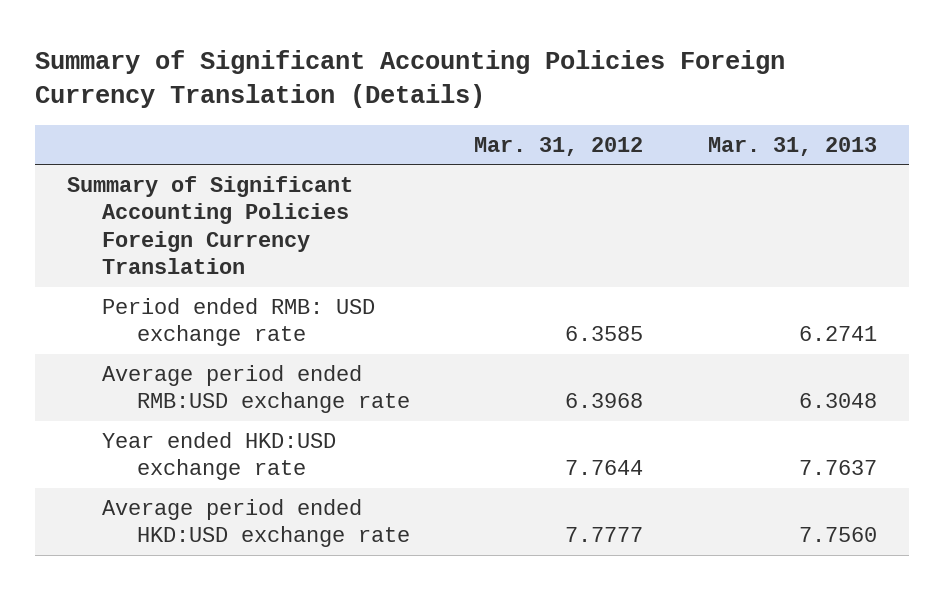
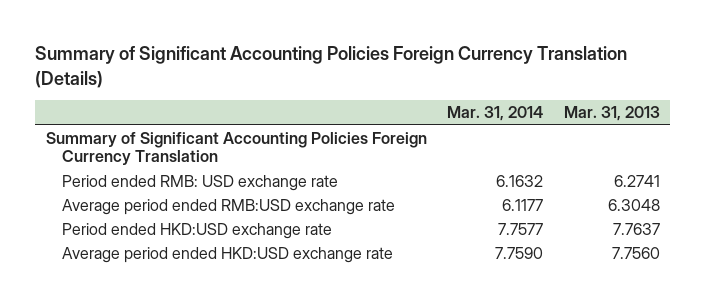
- | Mar. 31, 2012 | Mar. 31, 2013
+ | Mar. 31, 2014 | Mar. 31, 2013
- Year ended HKD:USD exchange rate | 7.7644 | 7.7637
+ Period ended HKD:USD exchange rate | 7.7577 | 7.7637

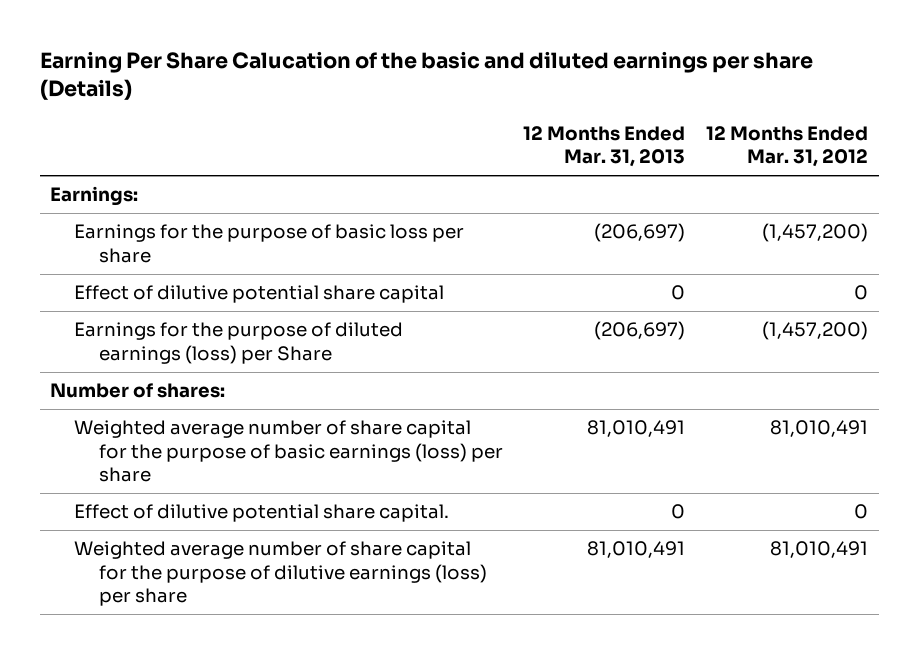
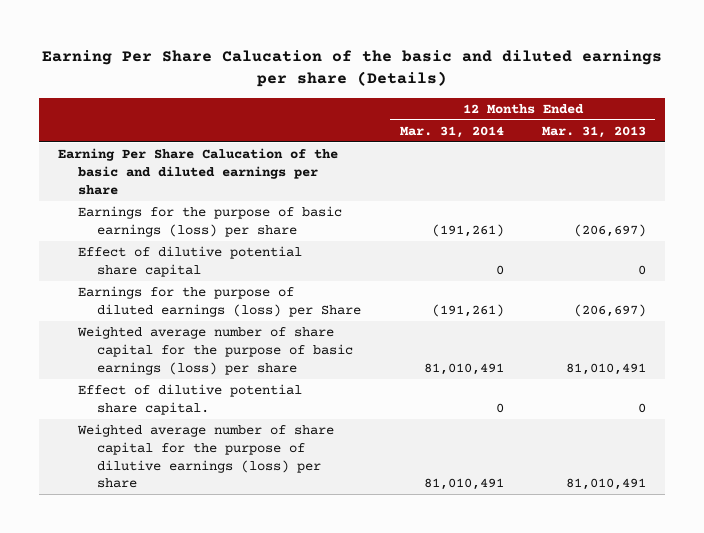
- | 12 Months Ended Mar. 31, 2013 | 12 Months Ended Mar. 31, 2012
+ | 12 Months Ended Mar. 31, 2014 | 12 Months Ended Mar. 31, 2013
- Earnings:
- Earnings for the purpose of basic loss per share | (206,697) | (1,457,200)
+ Earning Per Share Calucation of the basic and diluted earnings per share
+ Earnings for the purpose of basic earnings (loss) per share | (191,261) | (206,697)
- Number of shares:

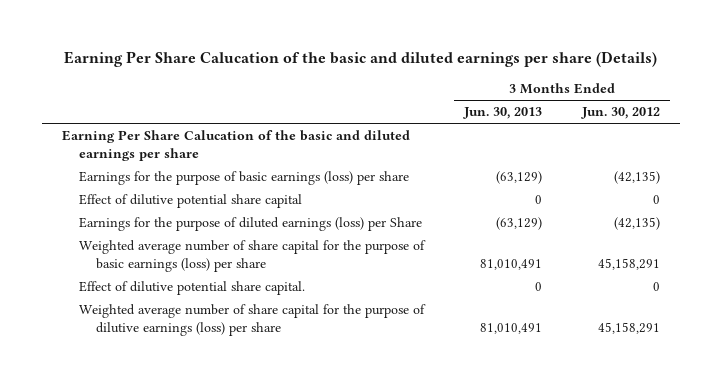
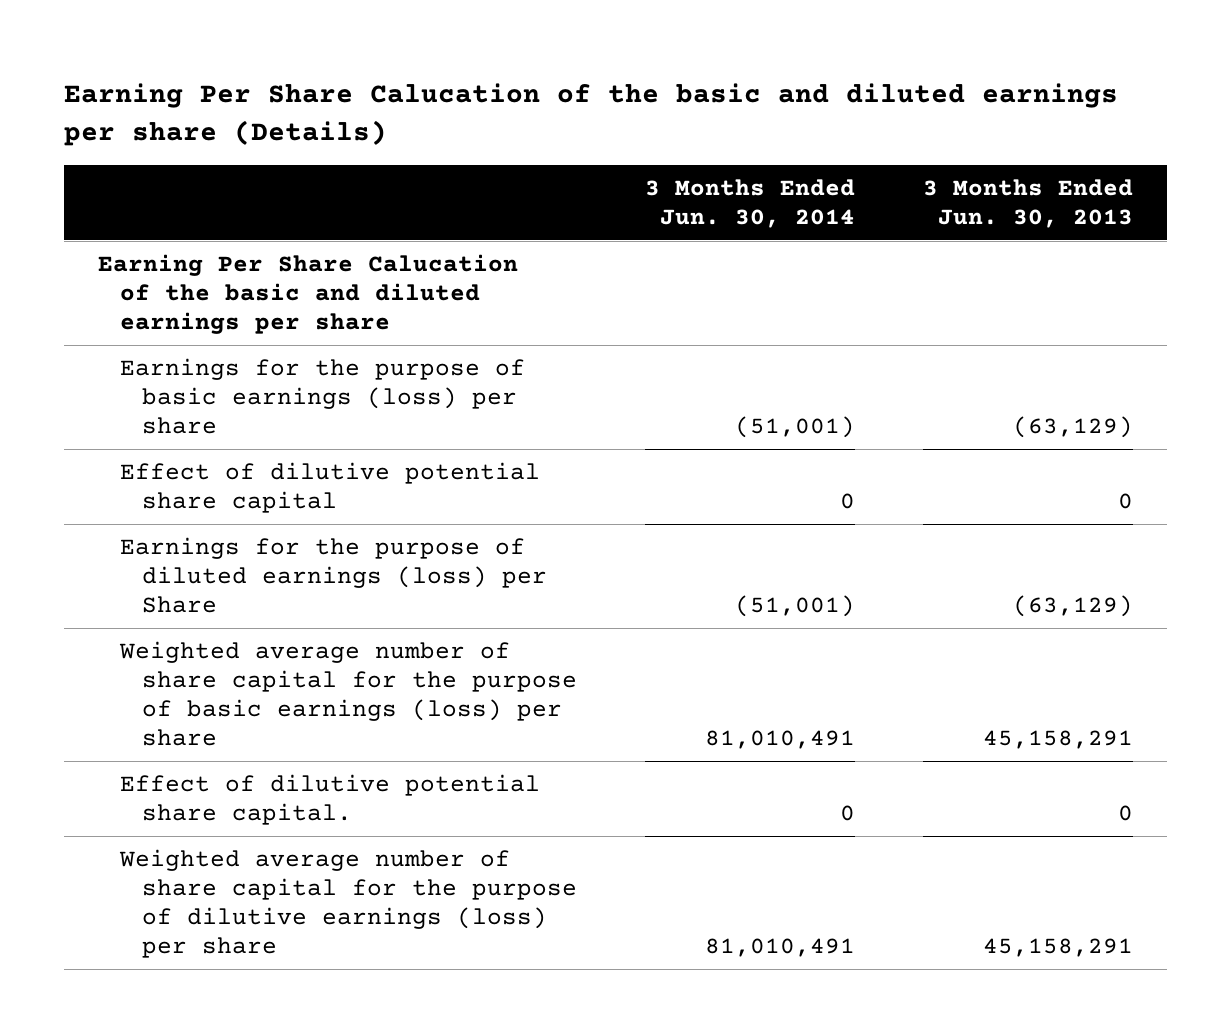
- | 3 Months Ended Jun. 30, 2013 | 3 Months Ended Jun. 30, 2012
+ | 3 Months Ended Jun. 30, 2014 | 3 Months Ended Jun. 30, 2013
- Weighted average number of share capital for the purpose of basic earnings (loss) per share | 81,010,491 | 45,158,291
+ Weighted average number of share capital for the purpose of basic earnings (loss) per share | 81,010,491 | 45,158,291
- Weighted average number of share capital for the purpose of dilutive earnings (loss) per share | 81,010,491 | 45,158,291
+ Weighted average number of share capital for the purpose of dilutive earnings (loss) per share | 81,010,491 | 45,158,291

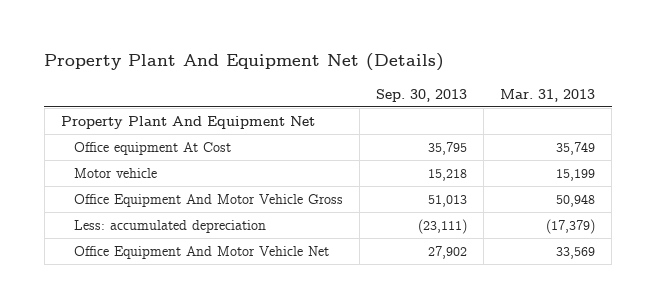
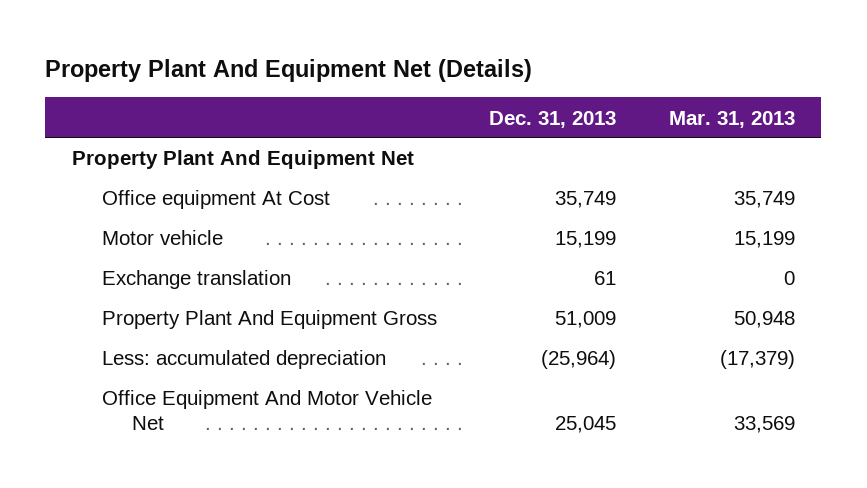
- | Sep. 30, 2013 | Mar. 31, 2013
+ | Dec. 31, 2013 | Mar. 31, 2013
- Office Equipment And Motor Vehicle Gross | 51,013 | 50,948
+ Exchange translation | 61 | 0
+ Property Plant And Equipment Gross | 51,009 | 50,948

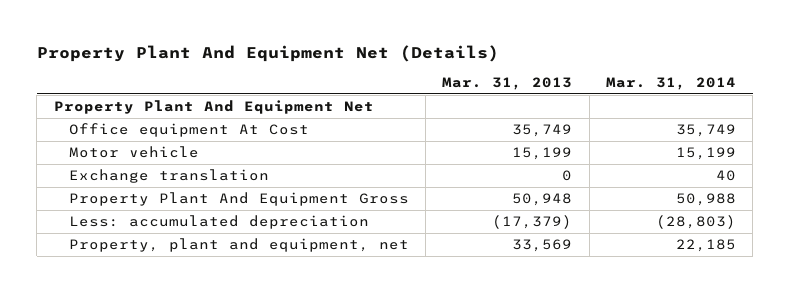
- | Dec. 31, 2013 | Mar. 31, 2013
+ | Mar. 31, 2013 | Mar. 31, 2014
- Office Equipment And Motor Vehicle Net | 25,045 | 33,569
+ Property, plant and equipment, net | 33,569 | 22,185

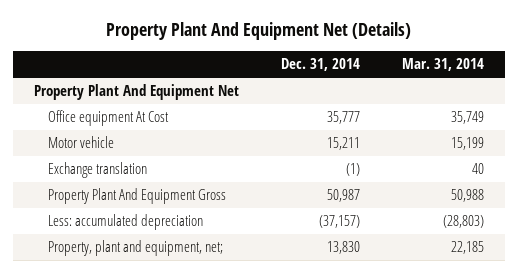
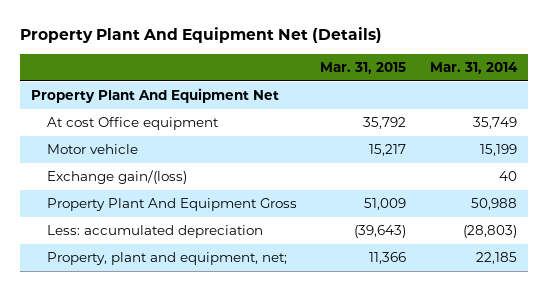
- | Dec. 31, 2014 | Mar. 31, 2014
+ | Mar. 31, 2015 | Mar. 31, 2014
- Office equipment At Cost | 35,777 | 35,749
+ At cost Office equipment | 35,792 | 35,749
- Exchange translation | (1) | 40
+ Exchange gain/(loss) | | 40

